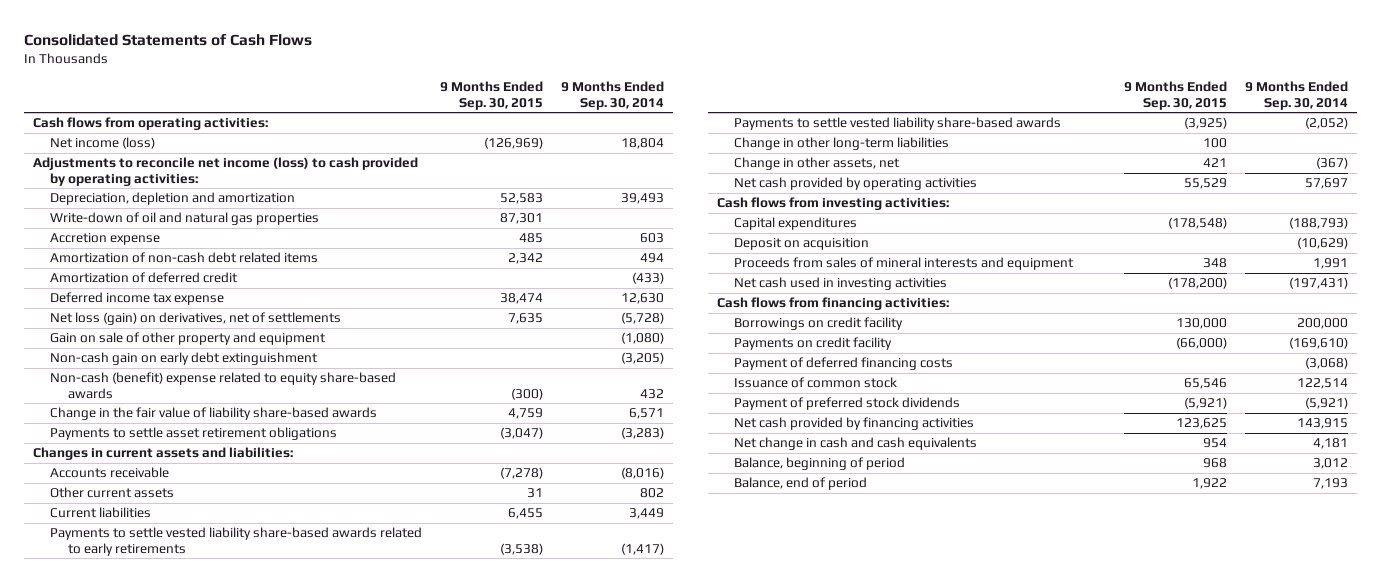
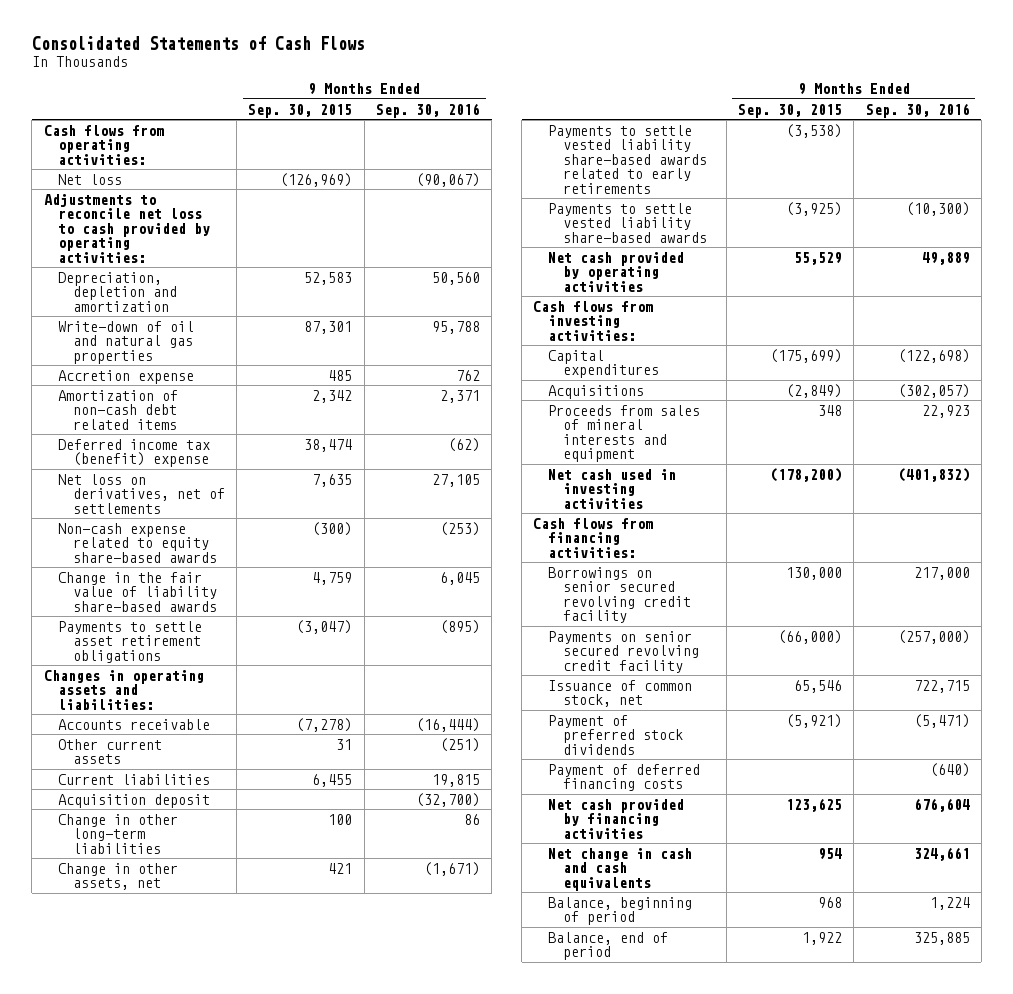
- | 9 Months Ended Sep. 30, 2015 | 9 Months Ended Sep. 30, 2014
+ | 9 Months Ended Sep. 30, 2015 | 9 Months Ended Sep. 30, 2016
- Net income (loss) | (126,969) | 18,804
- Adjustments to reconcile net income (loss) to cash provided by operating activities:
+ Net loss | (126,969) | (90,067)
+ Adjustments to reconcile net loss to cash provided by operating activities:
- Amortization of deferred credit | | (433)
- Deferred income tax expense | 38,474 | 12,630
- Net loss (gain) on derivatives, net of settlements | 7,635 | (5,728)
- Gain on sale of other property and equipment | | (1,080)
- Non-cash gain on early debt extinguishment | | (3,205)
- Non-cash (benefit) expense related to equity share-based awards | (300) | 432
+ Deferred income tax (benefit) expense | 38,474 | (62)
+ Net loss on derivatives, net of settlements | 7,635 | 27,105
+ Non-cash expense related to equity share-based awards | (300) | (253)
- Changes in current assets and liabilities:
+ Changes in operating assets and liabilities:
+ Acquisition deposit | | (32,700)
moved down: Payments to settle vested liability share-based awards related to early retirements | (3,538) |
moved down: Payments to settle vested liability share-based awards | (3,925) | (10,300)
- Capital expenditures | (178,548) | (188,793)
- Deposit on acquisition | | (10,629)
+ Capital expenditures | (175,699) | (122,698)
+ Acquisitions | (2,849) | (302,057)
- Borrowings on credit facility | 130,000 | 200,000
- Payments on credit facility | (66,000) | (169,610)
- Issuance of common stock | 65,546 | 122,514
+ Borrowings on senior secured revolving credit facility | 130,000 | 217,000
+ Payments on senior secured revolving credit facility | (66,000) | (257,000)
+ Issuance of common stock, net | 65,546 | 722,715
moved down: Payment of deferred financing costs | | (640)

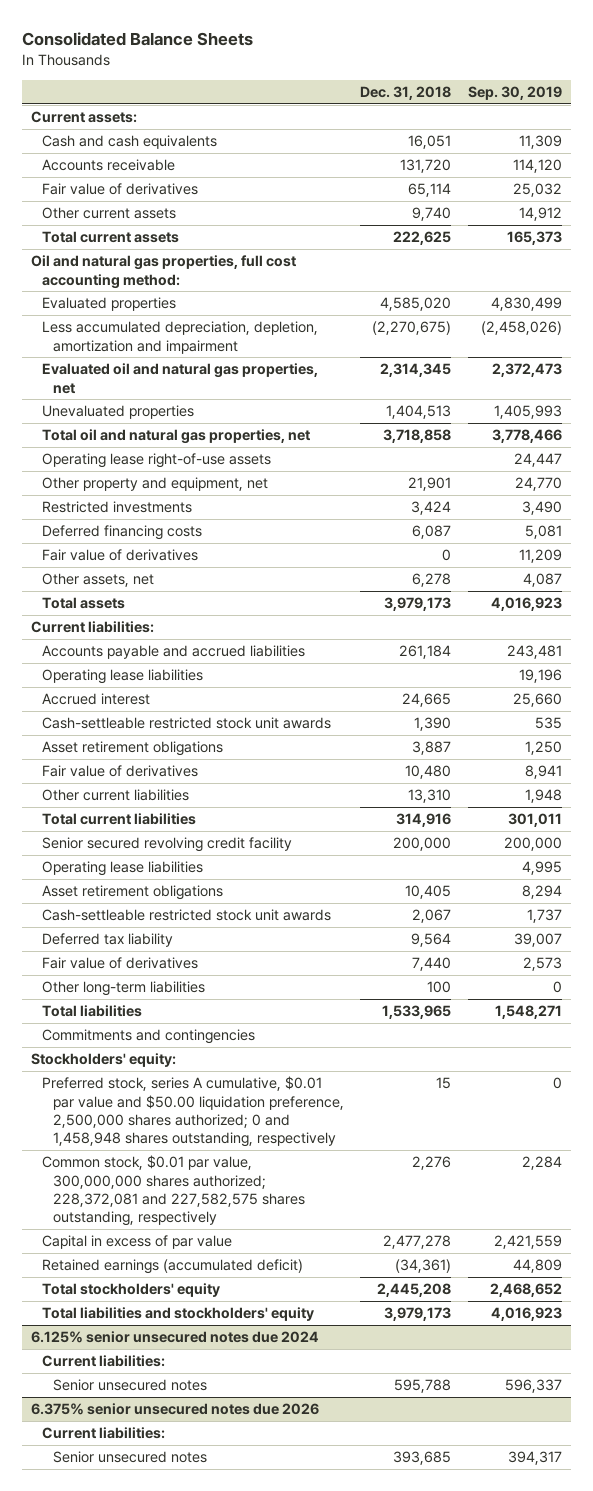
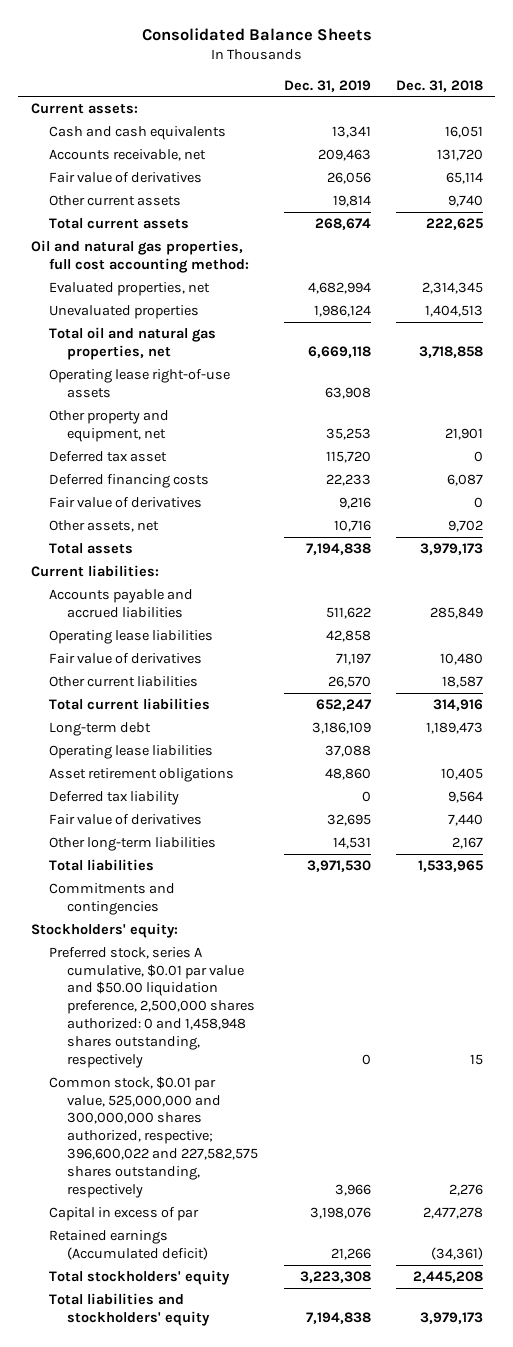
- | Dec. 31, 2018 | Sep. 30, 2019
+ | Dec. 31, 2019 | Dec. 31, 2018
- Accounts receivable | 131,720 | 114,120
+ Accounts receivable, net | 209,463 | 131,720
- Evaluated properties | 4,585,020 | 4,830,499
- Less accumulated depreciation, depletion, amortization and impairment | (2,270,675) | (2,458,026)
- Evaluated oil and natural gas properties, net | 2,314,345 | 2,372,473
+ Evaluated properties, net | 4,682,994 | 2,314,345
- Restricted investments | 3,424 | 3,490
+ Deferred tax asset | 115,720 | 0
- Other assets, net | 6,278 | 4,087
+ Other assets, net | 10,716 | 9,702
- Accounts payable and accrued liabilities | 261,184 | 243,481
+ Accounts payable and accrued liabilities | 511,622 | 285,849
- Accrued interest | 24,665 | 25,660
- Cash-settleable restricted stock unit awards | 1,390 | 535
- Asset retirement obligations | 3,887 | 1,250
- Other current liabilities | 13,310 | 1,948
+ Other current liabilities | 26,570 | 18,587
- Senior secured revolving credit facility | 200,000 | 200,000
+ Long-term debt | 3,186,109 | 1,189,473
- Cash-settleable restricted stock unit awards | 2,067 | 1,737
- Other long-term liabilities | 100 | 0
+ Other long-term liabilities | 14,531 | 2,167
- Preferred stock, series A cumulative, $0.01 par value and $50.00 liquidation preference, 2,500,000 shares authorized; 0 and 1,458,948 shares outstanding, respectively | 15 | 0
- Common stock, $0.01 par value, 300,000,000 shares authorized; 228,372,081 and 227,582,575 shares outstanding, respectively | 2,276 | 2,284
- Capital in excess of par value | 2,477,278 | 2,421,559
- Retained earnings (accumulated deficit) | (34,361) | 44,809
+ Preferred stock, series A cumulative, $0.01 par value and $50.00 liquidation preference, 2,500,000 shares authorized: 0 and 1,458,948 shares outstanding, respectively | 0 | 15
+ Common stock, $0.01 par value, 525,000,000 and 300,000,000 shares authorized, respective; 396,600,022 and 227,582,575 shares outstanding, respectively | 3,966 | 2,276
+ Capital in excess of par | 3,198,076 | 2,477,278
+ Retained earnings (Accumulated deficit) | 21,266 | (34,361)
- 6.125% senior unsecured notes due 2024
- Current liabilities:
- Senior unsecured notes | 595,788 | 596,337
- 6.375% senior unsecured notes due 2026
- Current liabilities:
- Senior unsecured notes | 393,685 | 394,317

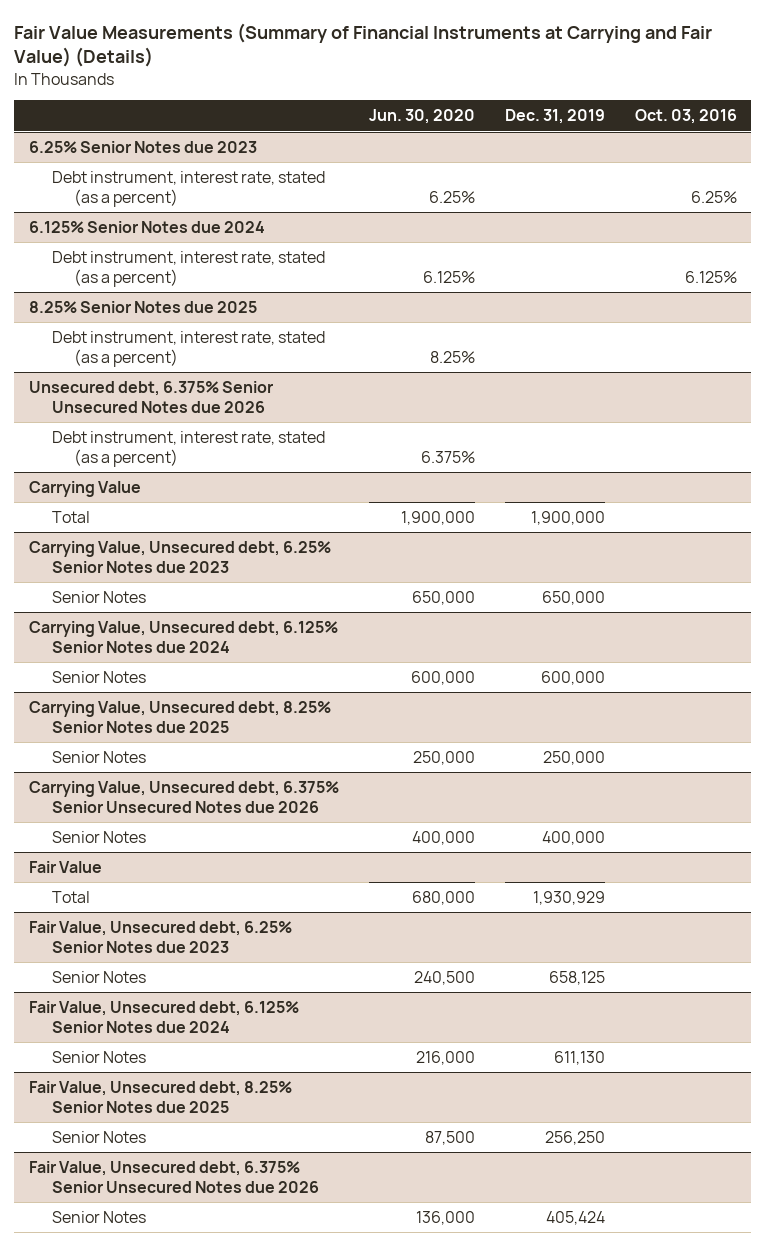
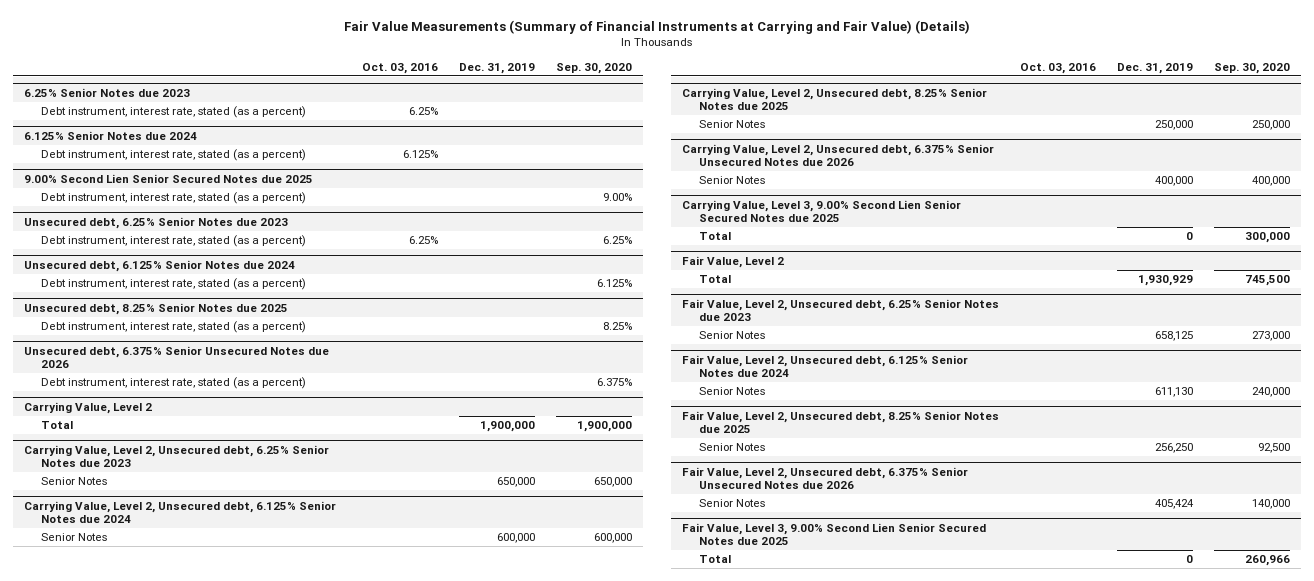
- | Jun. 30, 2020 | Dec. 31, 2019 | Oct. 03, 2016
+ | Oct. 03, 2016 | Dec. 31, 2019 | Sep. 30, 2020
- 8.25% Senior Notes due 2025
+ 9.00% Second Lien Senior Secured Notes due 2025
+ Unsecured debt, 6.25% Senior Notes due 2023
+ Debt instrument, interest rate, stated (as a percent) | 6.25% | | 6.25%
+ Unsecured debt, 6.125% Senior Notes due 2024
+ Debt instrument, interest rate, stated (as a percent) | | | 6.125%
+ Unsecured debt, 8.25% Senior Notes due 2025
+ Debt instrument, interest rate, stated (as a percent) | | | 8.25%
- Carrying Value
+ Carrying Value, Level 2
- Carrying Value, Unsecured debt, 6.25% Senior Notes due 2023
+ Carrying Value, Level 2, Unsecured debt, 6.25% Senior Notes due 2023
- Carrying Value, Unsecured debt, 6.125% Senior Notes due 2024
+ Carrying Value, Level 2, Unsecured debt, 6.125% Senior Notes due 2024
- Carrying Value, Unsecured debt, 8.25% Senior Notes due 2025
+ Carrying Value, Level 2, Unsecured debt, 8.25% Senior Notes due 2025
- Carrying Value, Unsecured debt, 6.375% Senior Unsecured Notes due 2026
+ Carrying Value, Level 2, Unsecured debt, 6.375% Senior Unsecured Notes due 2026
- Fair Value
+ Carrying Value, Level 3, 9.00% Second Lien Senior Secured Notes due 2025
+ Total | | 0 | 300,000
+ Fair Value, Level 2
- Fair Value, Unsecured debt, 6.25% Senior Notes due 2023
+ Fair Value, Level 2, Unsecured debt, 6.25% Senior Notes due 2023
- Fair Value, Unsecured debt, 6.125% Senior Notes due 2024
+ Fair Value, Level 2, Unsecured debt, 6.125% Senior Notes due 2024
- Fair Value, Unsecured debt, 8.25% Senior Notes due 2025
+ Fair Value, Level 2, Unsecured debt, 8.25% Senior Notes due 2025
- Fair Value, Unsecured debt, 6.375% Senior Unsecured Notes due 2026
+ Fair Value, Level 2, Unsecured debt, 6.375% Senior Unsecured Notes due 2026
+ Fair Value, Level 3, 9.00% Second Lien Senior Secured Notes due 2025
+ Total | | 0 | 260,966

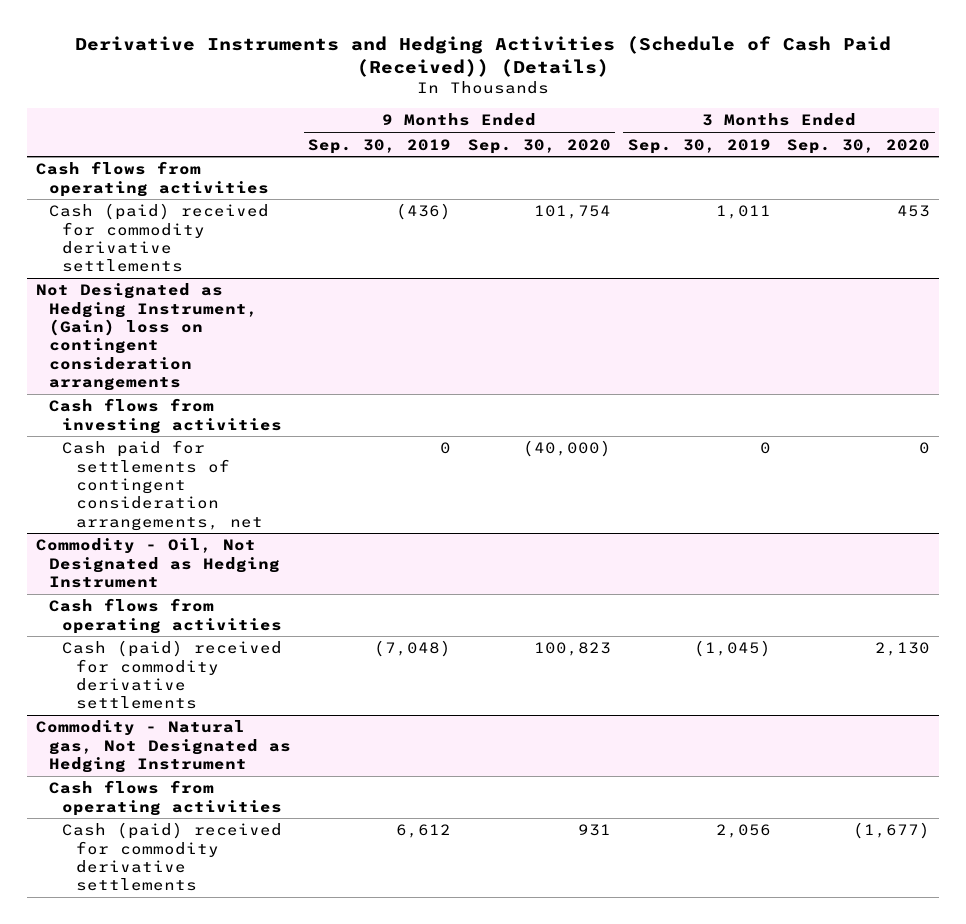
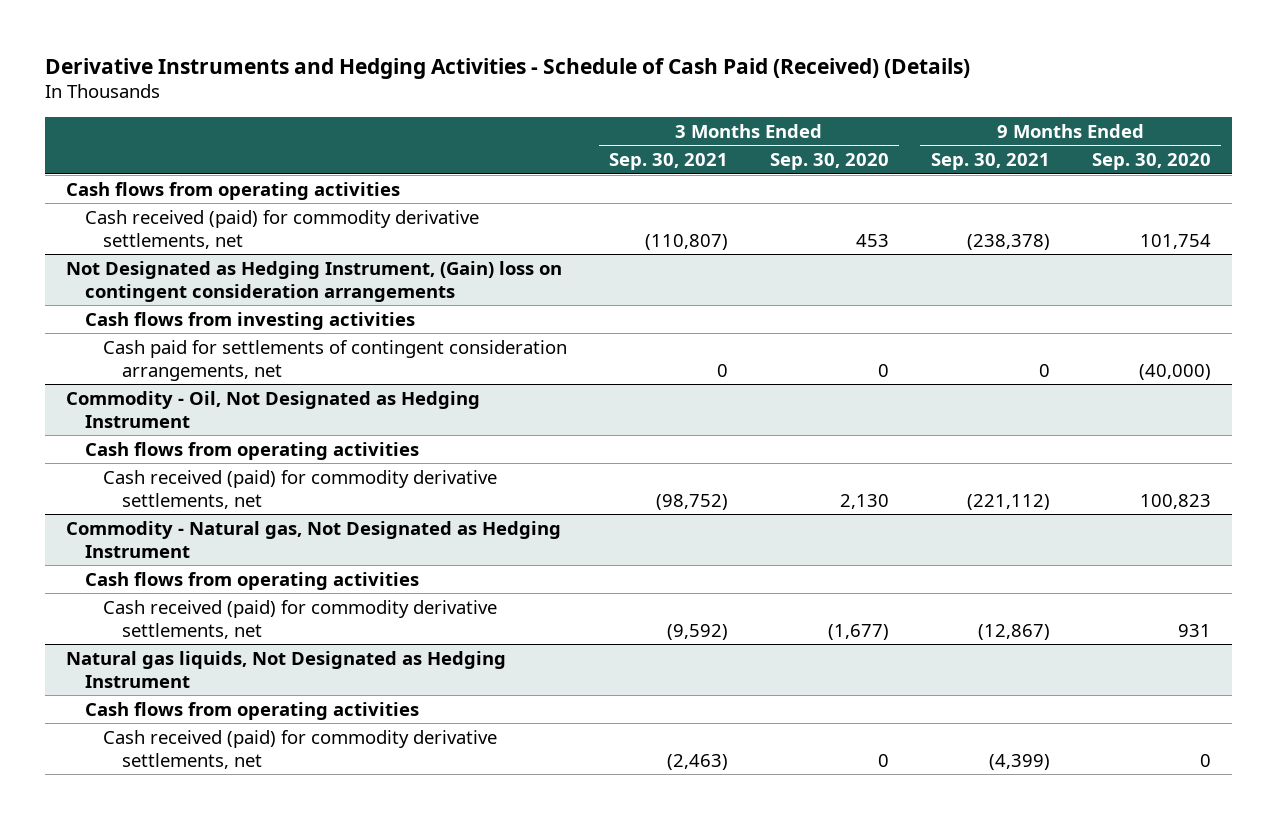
- Derivative Instruments and Hedging Activities (Schedule of Cash Paid (Received)) (Details)
+ Derivative Instruments and Hedging Activities - Schedule of Cash Paid (Received) (Details)
- | 9 Months Ended Sep. 30, 2019 | 9 Months Ended Sep. 30, 2020 | 3 Months Ended Sep. 30, 2019 | 3 Months Ended Sep. 30, 2020
+ | 3 Months Ended Sep. 30, 2021 | 3 Months Ended Sep. 30, 2020 | 9 Months Ended Sep. 30, 2021 | 9 Months Ended Sep. 30, 2020
- Cash (paid) received for commodity derivative settlements | (436) | 101,754 | 1,011 | 453
+ Cash received (paid) for commodity derivative settlements, net | (110,807) | 453 | (238,378) | 101,754
@ Commodity - Oil, Not Designated as Hedging Instrument
- Cash (paid) received for commodity derivative settlements | (7,048) | 100,823 | (1,045) | 2,130
+ Cash received (paid) for commodity derivative settlements, net | (98,752) | 2,130 | (221,112) | 100,823
@ Commodity - Natural gas, Not Designated as Hedging Instrument
- Cash (paid) received for commodity derivative settlements | 6,612 | 931 | 2,056 | (1,677)
+ Cash received (paid) for commodity derivative settlements, net | (9,592) | (1,677) | (12,867) | 931
+ Natural gas liquids, Not Designated as Hedging Instrument
+ Cash flows from operating activities
+ Cash received (paid) for commodity derivative settlements, net | (2,463) | 0 | (4,399) | 0

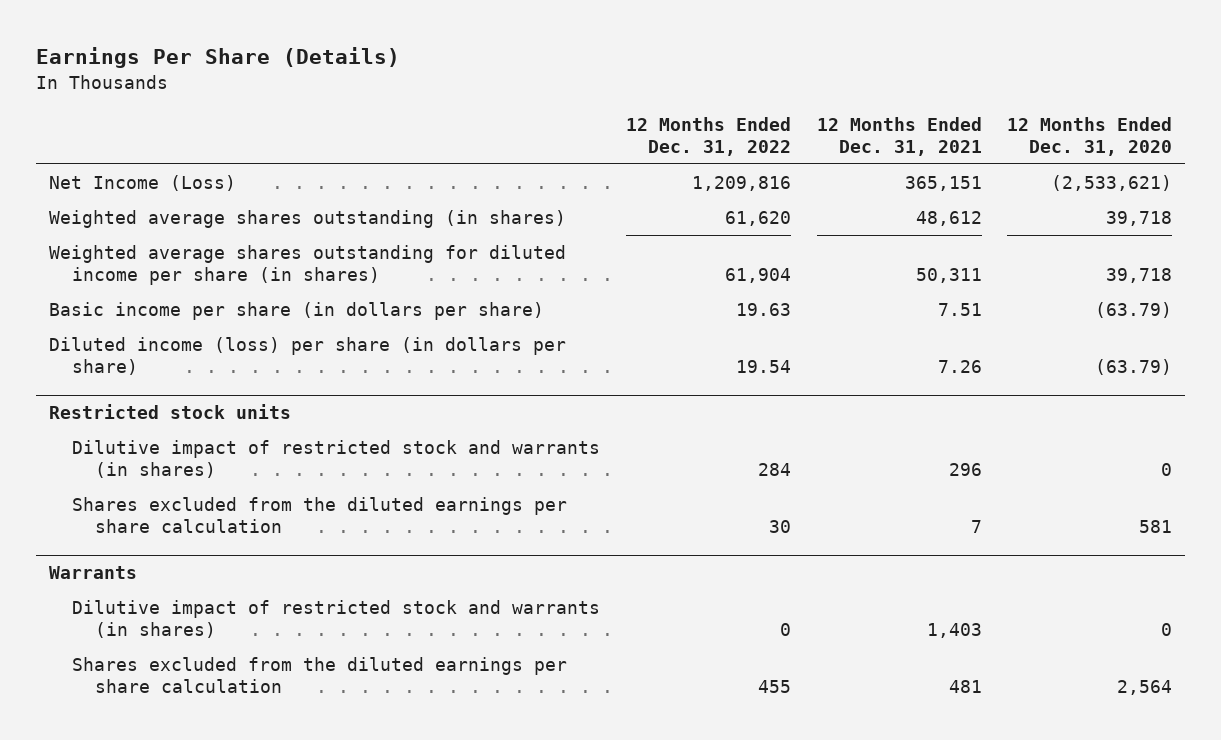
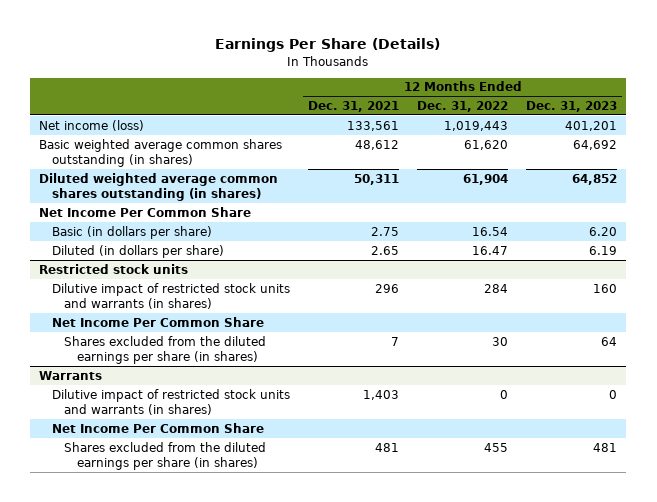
- | 12 Months Ended Dec. 31, 2022 | 12 Months Ended Dec. 31, 2021 | 12 Months Ended Dec. 31, 2020
+ | 12 Months Ended Dec. 31, 2021 | 12 Months Ended Dec. 31, 2022 | 12 Months Ended Dec. 31, 2023
- Net Income (Loss) | 1,209,816 | 365,151 | (2,533,621)
- Weighted average shares outstanding (in shares) | 61,620 | 48,612 | 39,718
- Weighted average shares outstanding for diluted income per share (in shares) | 61,904 | 50,311 | 39,718
- Basic income per share (in dollars per share) | 19.63 | 7.51 | (63.79)
- Diluted income (loss) per share (in dollars per share) | 19.54 | 7.26 | (63.79)
+ Net income (loss) | 133,561 | 1,019,443 | 401,201
+ Basic weighted average common shares outstanding (in shares) | 48,612 | 61,620 | 64,692
+ Diluted weighted average common shares outstanding (in shares) | 50,311 | 61,904 | 64,852
+ Net Income Per Common Share
+ Basic (in dollars per share) | 2.75 | 16.54 | 6.20
+ Diluted (in dollars per share) | 2.65 | 16.47 | 6.19
@ Restricted stock units
- Dilutive impact of restricted stock and warrants (in shares) | 284 | 296 | 0
- Shares excluded from the diluted earnings per share calculation | 30 | 7 | 581
+ Dilutive impact of restricted stock units and warrants (in shares) | 296 | 284 | 160
+ Net Income Per Common Share
+ Shares excluded from the diluted earnings per share (in shares) | 7 | 30 | 64
@ Warrants
- Dilutive impact of restricted stock and warrants (in shares) | 0 | 1,403 | 0
- Shares excluded from the diluted earnings per share calculation | 455 | 481 | 2,564
+ Dilutive impact of restricted stock units and warrants (in shares) | 1,403 | 0 | 0
+ Net Income Per Common Share
+ Shares excluded from the diluted earnings per share (in shares) | 481 | 455 | 481

